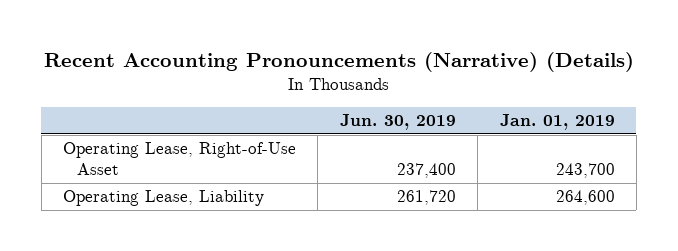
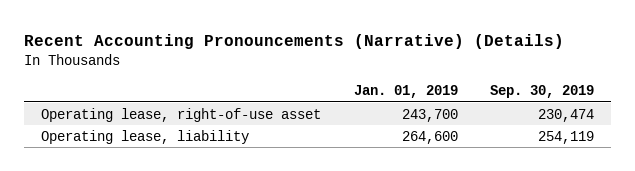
- | Jun. 30, 2019 | Jan. 01, 2019
+ | Jan. 01, 2019 | Sep. 30, 2019
- Operating Lease, Right-of-Use Asset | 237,400 | 243,700
- Operating Lease, Liability | 261,720 | 264,600
+ Operating lease, right-of-use asset | 243,700 | 230,474
+ Operating lease, liability | 264,600 | 254,119

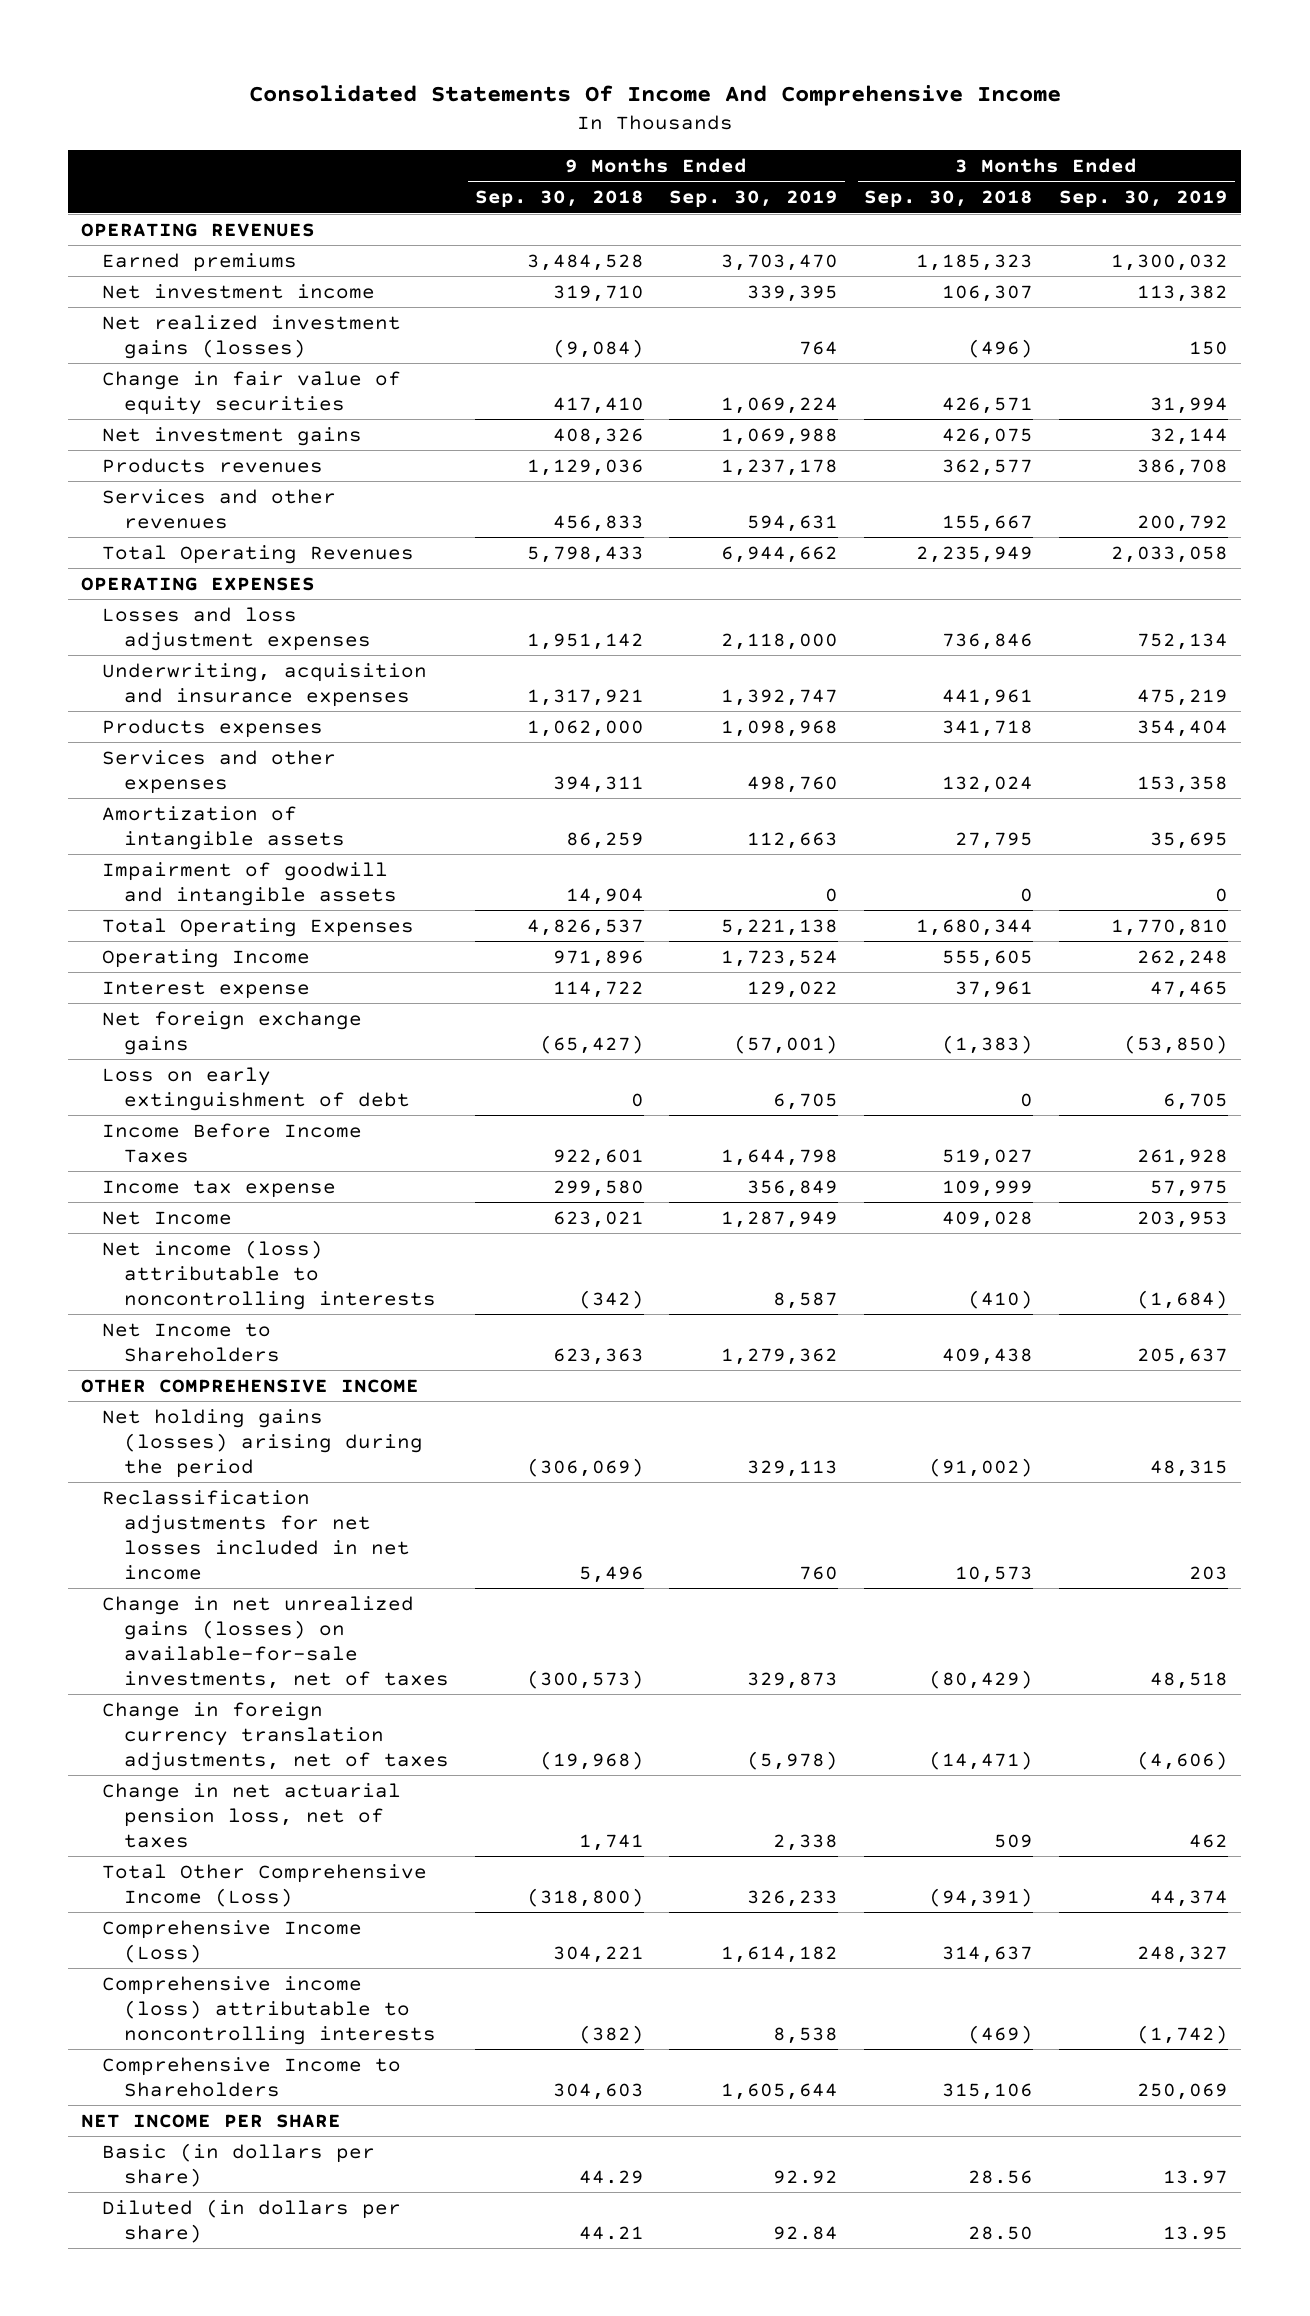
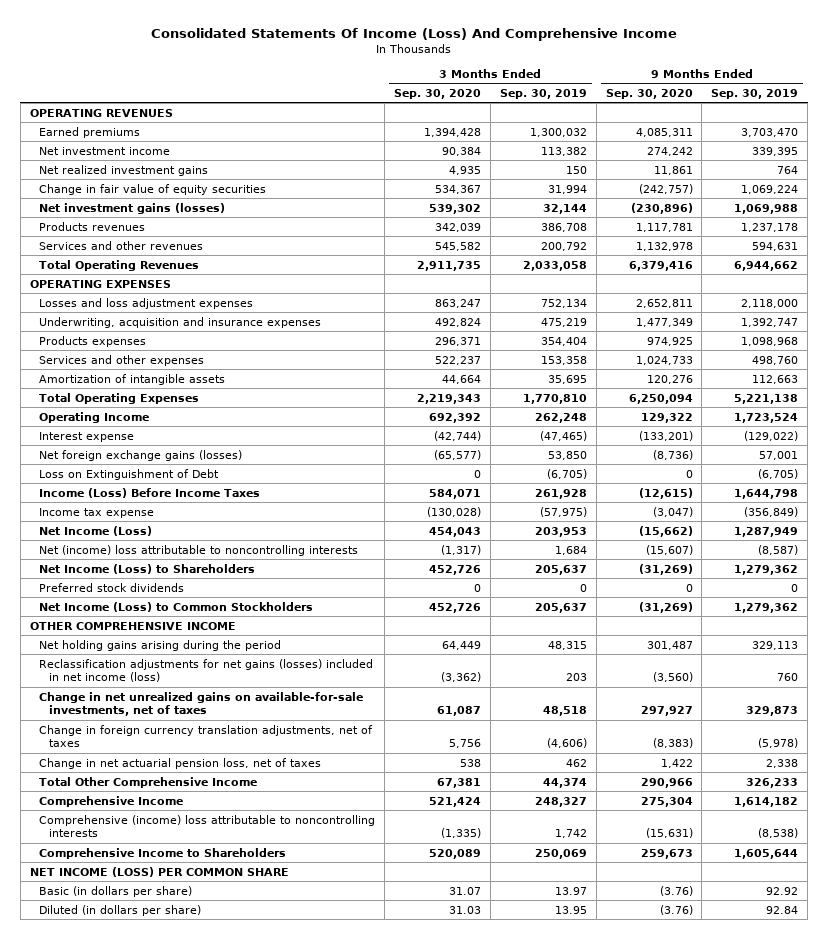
- Consolidated Statements Of Income And Comprehensive Income
+ Consolidated Statements Of Income (Loss) And Comprehensive Income
- | 9 Months Ended Sep. 30, 2018 | 9 Months Ended Sep. 30, 2019 | 3 Months Ended Sep. 30, 2018 | 3 Months Ended Sep. 30, 2019
+ | 3 Months Ended Sep. 30, 2020 | 3 Months Ended Sep. 30, 2019 | 9 Months Ended Sep. 30, 2020 | 9 Months Ended Sep. 30, 2019
- Net realized investment gains (losses) | (9,084) | 764 | (496) | 150
+ Net realized investment gains | 4,935 | 150 | 11,861 | 764
- Net investment gains | 408,326 | 1,069,988 | 426,075 | 32,144
+ Net investment gains (losses) | 539,302 | 32,144 | (230,896) | 1,069,988
- Impairment of goodwill and intangible assets | 14,904 | 0 | 0 | 0
- Interest expense | 114,722 | 129,022 | 37,961 | 47,465
- Net foreign exchange gains | (65,427) | (57,001) | (1,383) | (53,850)
- Loss on early extinguishment of debt | 0 | 6,705 | 0 | 6,705
- Income Before Income Taxes | 922,601 | 1,644,798 | 519,027 | 261,928
- Income tax expense | 299,580 | 356,849 | 109,999 | 57,975
- Net Income | 623,021 | 1,287,949 | 409,028 | 203,953
- Net income (loss) attributable to noncontrolling interests | (342) | 8,587 | (410) | (1,684)
- Net Income to Shareholders | 623,363 | 1,279,362 | 409,438 | 205,637
+ Interest expense | (42,744) | (47,465) | (133,201) | (129,022)
+ Net foreign exchange gains (losses) | (65,577) | 53,850 | (8,736) | 57,001
+ Loss on Extinguishment of Debt | 0 | (6,705) | 0 | (6,705)
+ Income (Loss) Before Income Taxes | 584,071 | 261,928 | (12,615) | 1,644,798
+ Income tax expense | (130,028) | (57,975) | (3,047) | (356,849)
+ Net Income (Loss) | 454,043 | 203,953 | (15,662) | 1,287,949
+ Net (income) loss attributable to noncontrolling interests | (1,317) | 1,684 | (15,607) | (8,587)
+ Net Income (Loss) to Shareholders | 452,726 | 205,637 | (31,269) | 1,279,362
+ Preferred stock dividends | 0 | 0 | 0 | 0
+ Net Income (Loss) to Common Stockholders | 452,726 | 205,637 | (31,269) | 1,279,362
- Net holding gains (losses) arising during the period | (306,069) | 329,113 | (91,002) | 48,315
- Reclassification adjustments for net losses included in net income | 5,496 | 760 | 10,573 | 203
- Change in net unrealized gains (losses) on available-for-sale investments, net of taxes | (300,573) | 329,873 | (80,429) | 48,518
+ Net holding gains arising during the period | 64,449 | 48,315 | 301,487 | 329,113
+ Reclassification adjustments for net gains (losses) included in net income (loss) | (3,362) | 203 | (3,560) | 760
+ Change in net unrealized gains on available-for-sale investments, net of taxes | 61,087 | 48,518 | 297,927 | 329,873
- Total Other Comprehensive Income (Loss) | (318,800) | 326,233 | (94,391) | 44,374
- Comprehensive Income (Loss) | 304,221 | 1,614,182 | 314,637 | 248,327
- Comprehensive income (loss) attributable to noncontrolling interests | (382) | 8,538 | (469) | (1,742)
+ Total Other Comprehensive Income | 67,381 | 44,374 | 290,966 | 326,233
+ Comprehensive Income | 521,424 | 248,327 | 275,304 | 1,614,182
+ Comprehensive (income) loss attributable to noncontrolling interests | (1,335) | 1,742 | (15,631) | (8,538)
- NET INCOME PER SHARE
+ NET INCOME (LOSS) PER COMMON SHARE

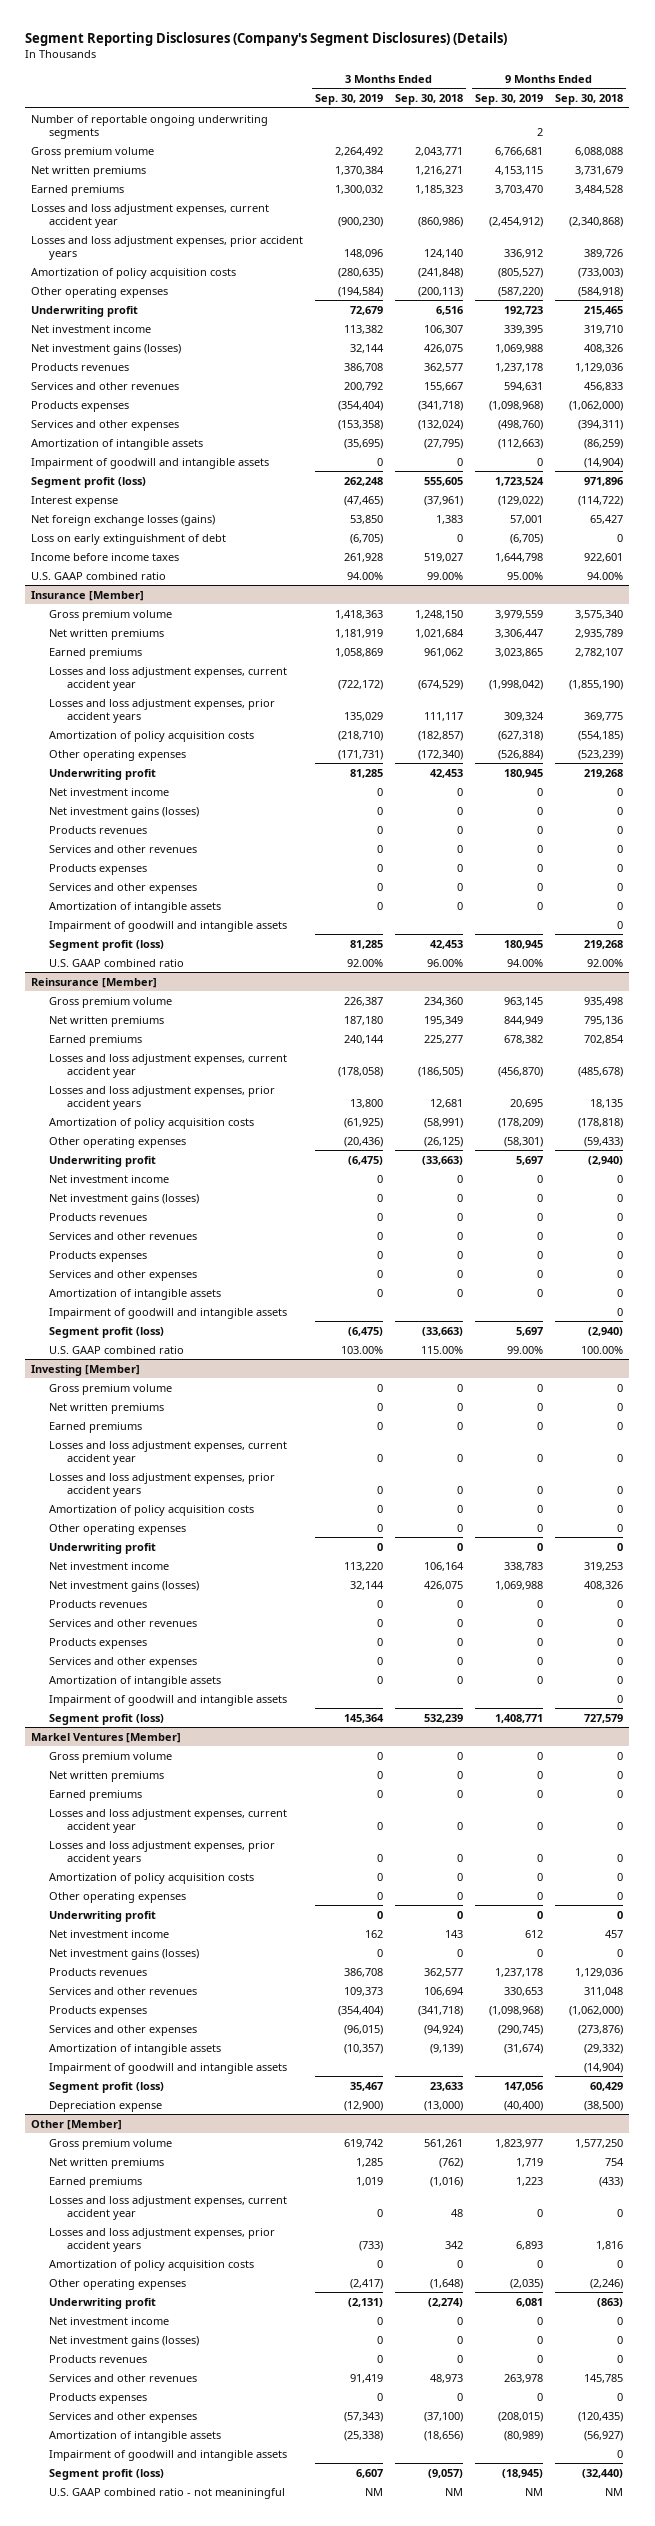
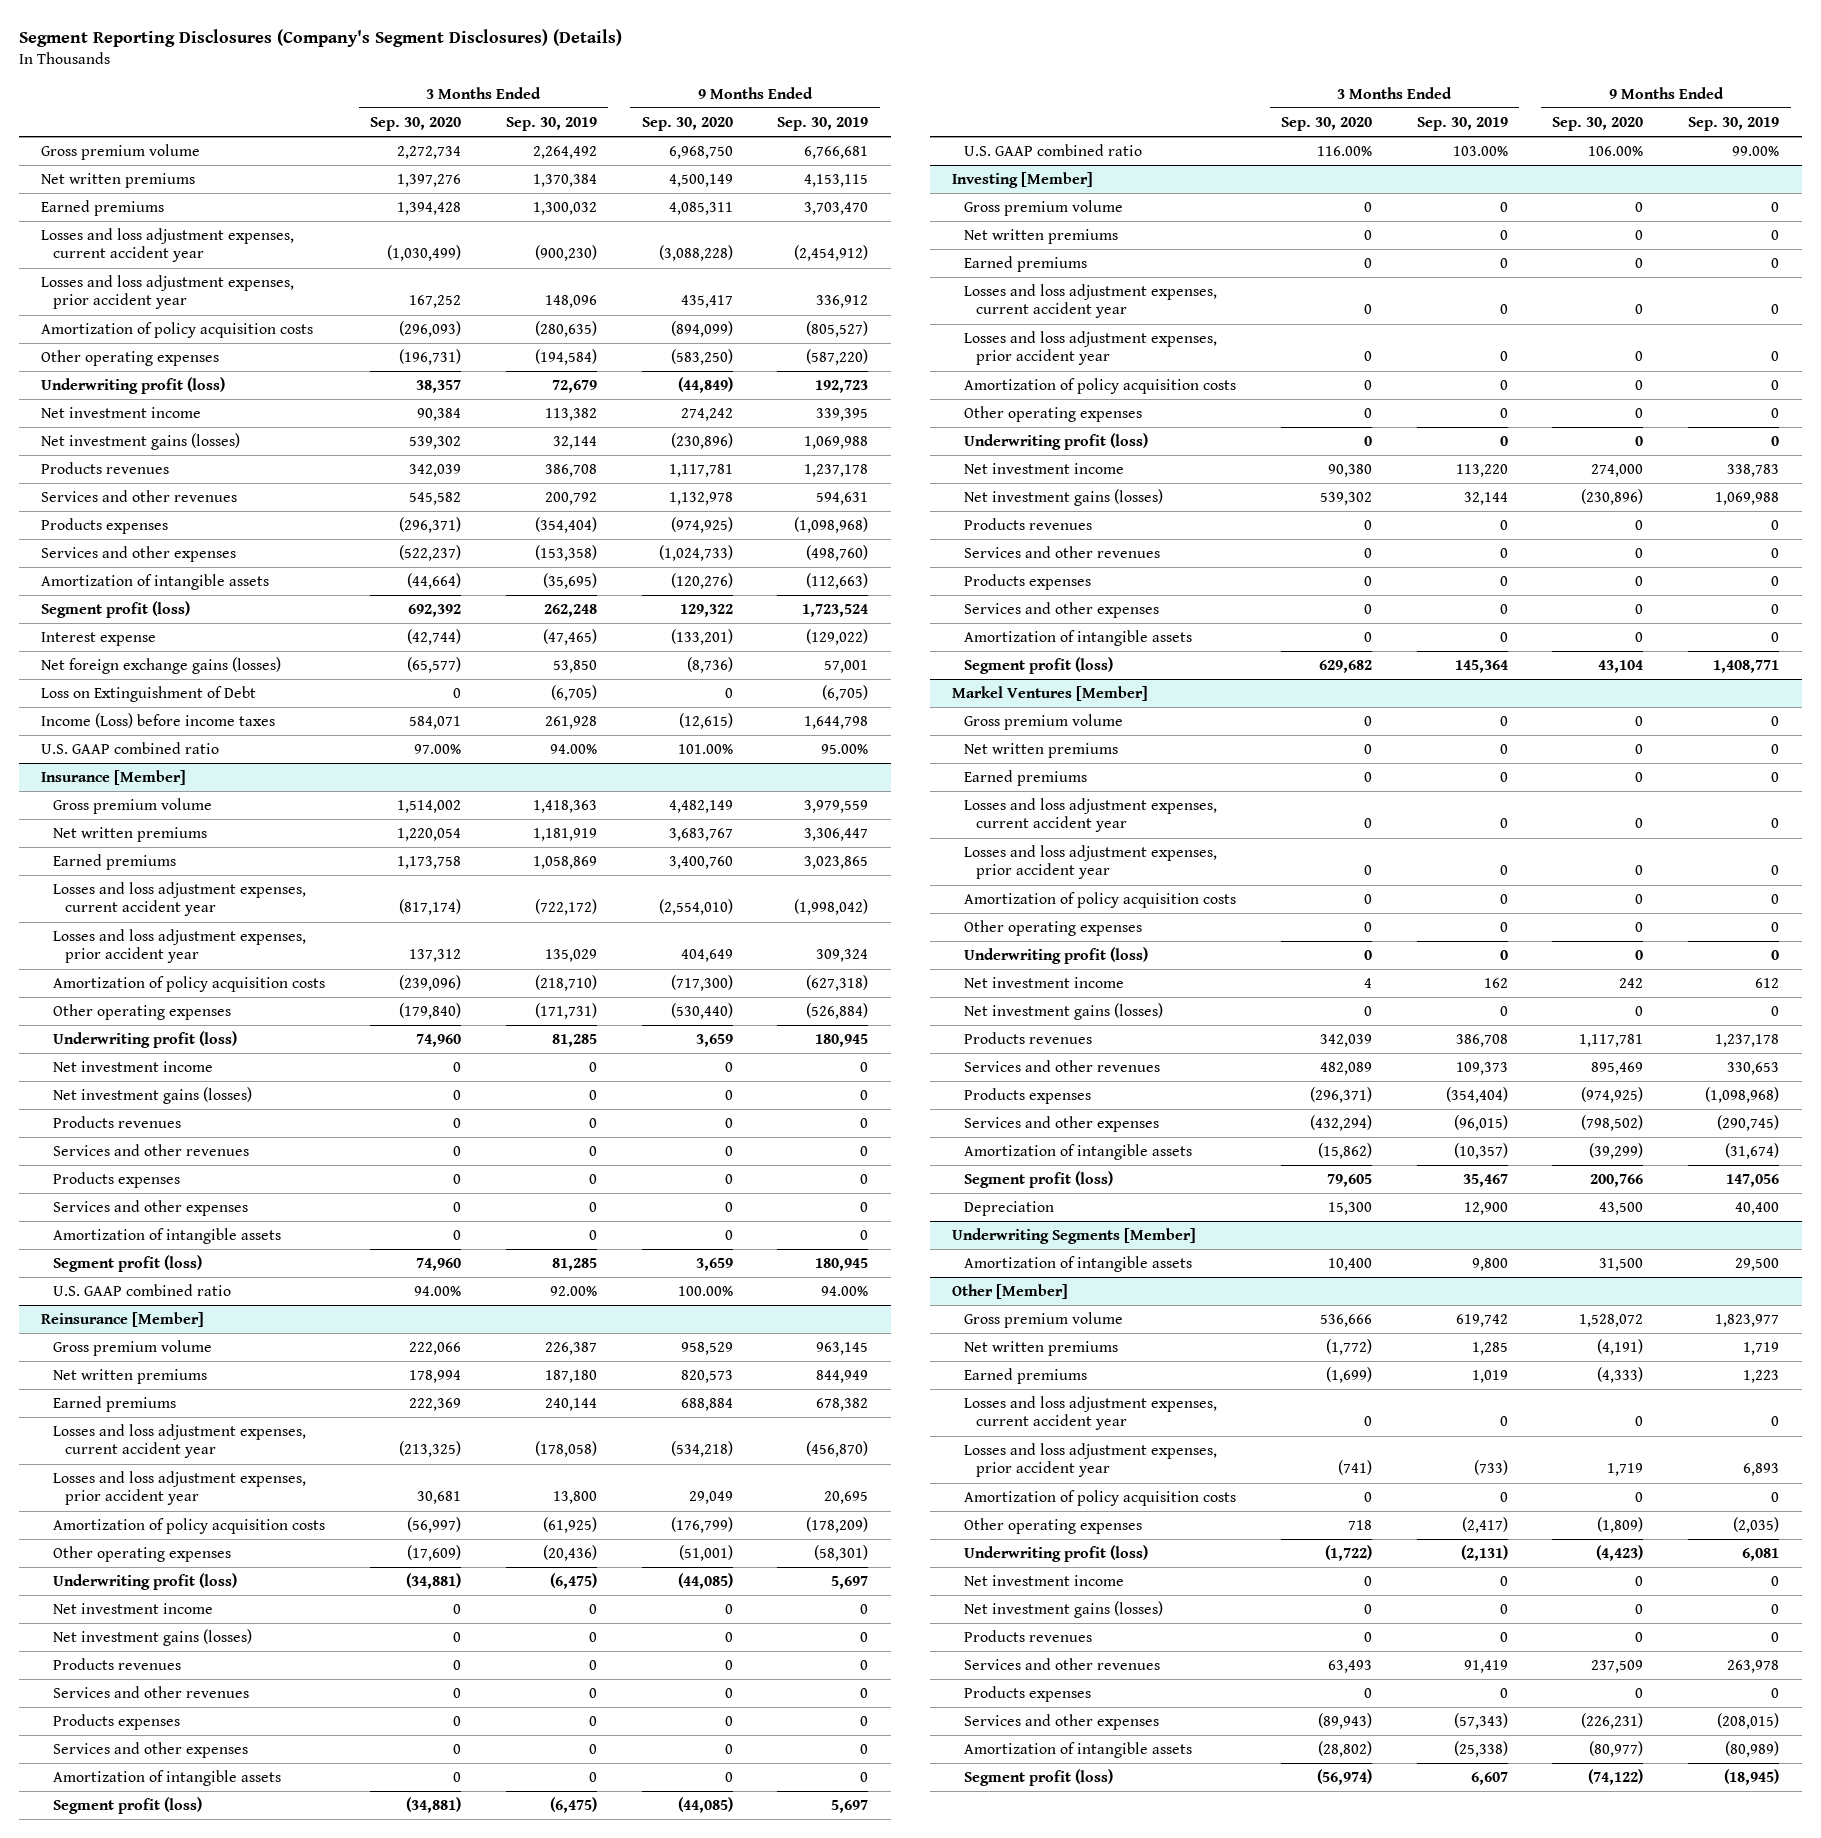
- | 3 Months Ended Sep. 30, 2019 | 3 Months Ended Sep. 30, 2018 | 9 Months Ended Sep. 30, 2019 | 9 Months Ended Sep. 30, 2018
+ | 3 Months Ended Sep. 30, 2020 | 3 Months Ended Sep. 30, 2019 | 9 Months Ended Sep. 30, 2020 | 9 Months Ended Sep. 30, 2019
- Number of reportable ongoing underwriting segments | | | 2 |
- Losses and loss adjustment expenses, prior accident years | 148,096 | 124,140 | 336,912 | 389,726
+ Losses and loss adjustment expenses, prior accident year | 167,252 | 148,096 | 435,417 | 336,912
- Underwriting profit | 72,679 | 6,516 | 192,723 | 215,465
+ Underwriting profit (loss) | 38,357 | 72,679 | (44,849) | 192,723
- Impairment of goodwill and intangible assets | 0 | 0 | 0 | (14,904)
- Net foreign exchange losses (gains) | 53,850 | 1,383 | 57,001 | 65,427
- Loss on early extinguishment of debt | (6,705) | 0 | (6,705) | 0
- Income before income taxes | 261,928 | 519,027 | 1,644,798 | 922,601
+ Net foreign exchange gains (losses) | (65,577) | 53,850 | (8,736) | 57,001
+ Loss on Extinguishment of Debt | 0 | (6,705) | 0 | (6,705)
+ Income (Loss) before income taxes | 584,071 | 261,928 | (12,615) | 1,644,798
@ Insurance [Member]
- Losses and loss adjustment expenses, prior accident years | 135,029 | 111,117 | 309,324 | 369,775
+ Losses and loss adjustment expenses, prior accident year | 137,312 | 135,029 | 404,649 | 309,324
- Underwriting profit | 81,285 | 42,453 | 180,945 | 219,268
+ Underwriting profit (loss) | 74,960 | 81,285 | 3,659 | 180,945
- Impairment of goodwill and intangible assets | | | | 0
@ Reinsurance [Member]
- Losses and loss adjustment expenses, prior accident years | 13,800 | 12,681 | 20,695 | 18,135
+ Losses and loss adjustment expenses, prior accident year | 30,681 | 13,800 | 29,049 | 20,695
- Underwriting profit | (6,475) | (33,663) | 5,697 | (2,940)
+ Underwriting profit (loss) | (34,881) | (6,475) | (44,085) | 5,697
- Impairment of goodwill and intangible assets | | | | 0
@ Investing [Member]
- Losses and loss adjustment expenses, prior accident years | 0 | 0 | 0 | 0
+ Losses and loss adjustment expenses, prior accident year | 0 | 0 | 0 | 0
- Underwriting profit | 0 | 0 | 0 | 0
+ Underwriting profit (loss) | 0 | 0 | 0 | 0
- Impairment of goodwill and intangible assets | | | | 0
@ Markel Ventures [Member]
- Losses and loss adjustment expenses, prior accident years | 0 | 0 | 0 | 0
+ Losses and loss adjustment expenses, prior accident year | 0 | 0 | 0 | 0
- Underwriting profit | 0 | 0 | 0 | 0
+ Underwriting profit (loss) | 0 | 0 | 0 | 0
- Impairment of goodwill and intangible assets | | | | (14,904)
- Depreciation expense | (12,900) | (13,000) | (40,400) | (38,500)
+ Depreciation | 15,300 | 12,900 | 43,500 | 40,400
+ Underwriting Segments [Member]
+ Amortization of intangible assets | 10,400 | 9,800 | 31,500 | 29,500
@ Other [Member]
- Losses and loss adjustment expenses, prior accident years | (733) | 342 | 6,893 | 1,816
+ Losses and loss adjustment expenses, prior accident year | (741) | (733) | 1,719 | 6,893
- Underwriting profit | (2,131) | (2,274) | 6,081 | (863)
+ Underwriting profit (loss) | (1,722) | (2,131) | (4,423) | 6,081
- Impairment of goodwill and intangible assets | | | | 0
- U.S. GAAP combined ratio - not meaniningful | NM | NM | NM | NM

